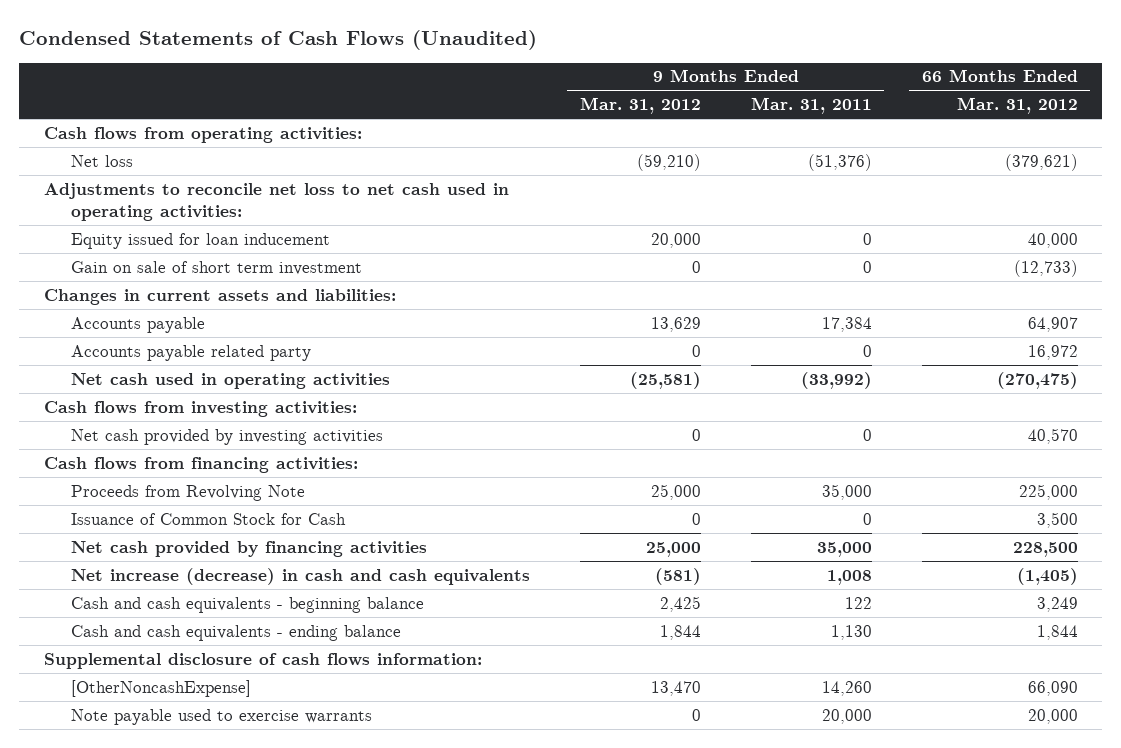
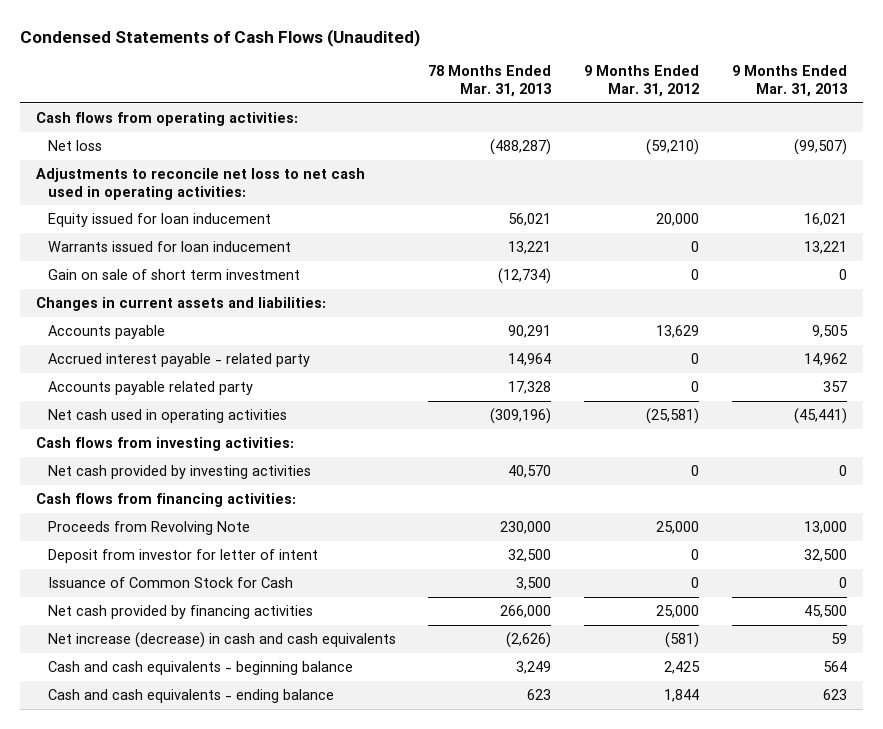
- | 9 Months Ended Mar. 31, 2012 | 9 Months Ended Mar. 31, 2011 | 66 Months Ended Mar. 31, 2012
+ | 78 Months Ended Mar. 31, 2013 | 9 Months Ended Mar. 31, 2012 | 9 Months Ended Mar. 31, 2013
+ Warrants issued for loan inducement | 13,221 | 0 | 13,221
+ Accrued interest payable - related party | 14,964 | 0 | 14,962
+ Deposit from investor for letter of intent | 32,500 | 0 | 32,500
- Supplemental disclosure of cash flows information:
- [OtherNoncashExpense] | 13,470 | 14,260 | 66,090
- Note payable used to exercise warrants | 0 | 20,000 | 20,000

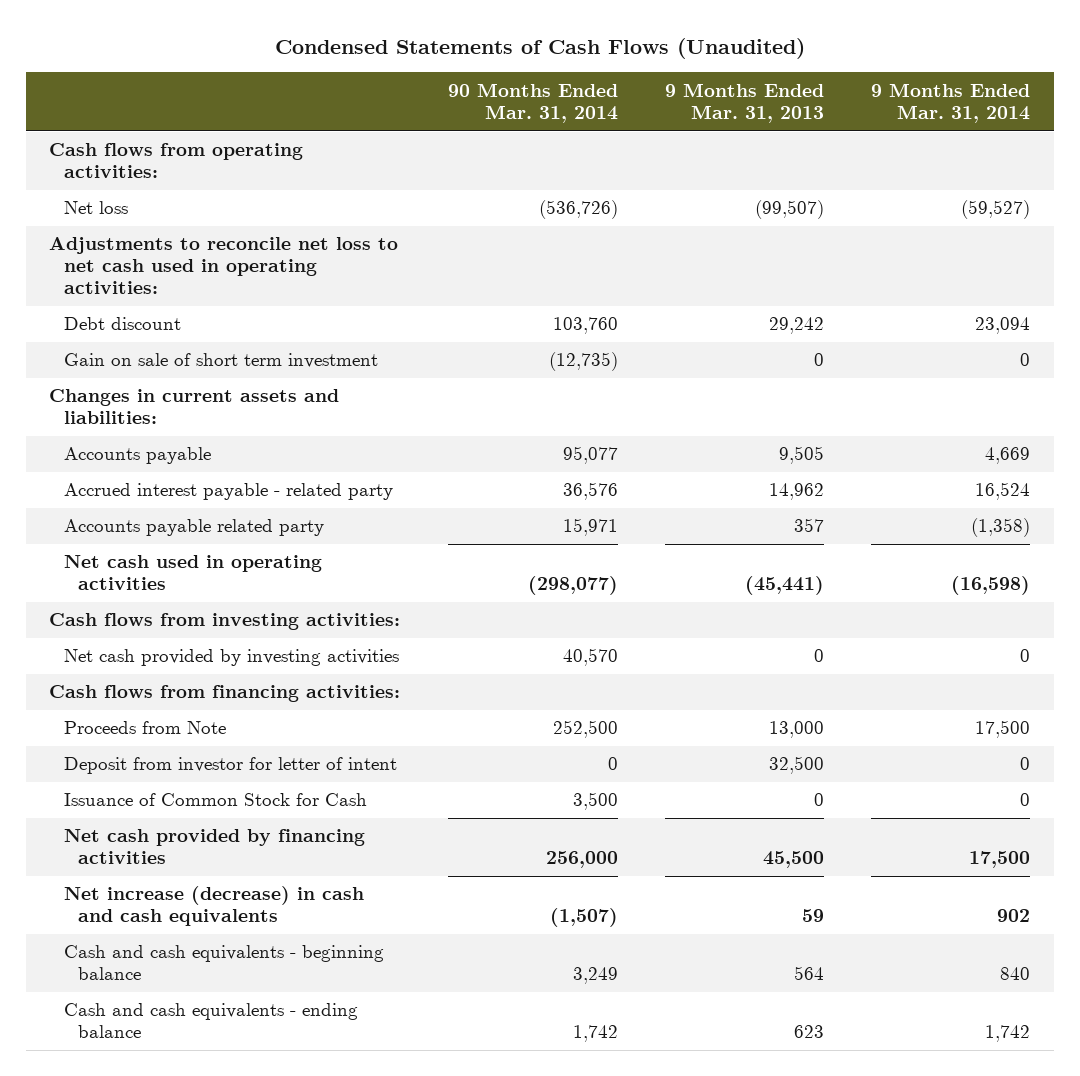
- | 78 Months Ended Mar. 31, 2013 | 9 Months Ended Mar. 31, 2012 | 9 Months Ended Mar. 31, 2013
+ | 90 Months Ended Mar. 31, 2014 | 9 Months Ended Mar. 31, 2013 | 9 Months Ended Mar. 31, 2014
- Equity issued for loan inducement | 56,021 | 20,000 | 16,021
- Warrants issued for loan inducement | 13,221 | 0 | 13,221
+ Debt discount | 103,760 | 29,242 | 23,094
- Proceeds from Revolving Note | 230,000 | 25,000 | 13,000
+ Proceeds from Note | 252,500 | 13,000 | 17,500

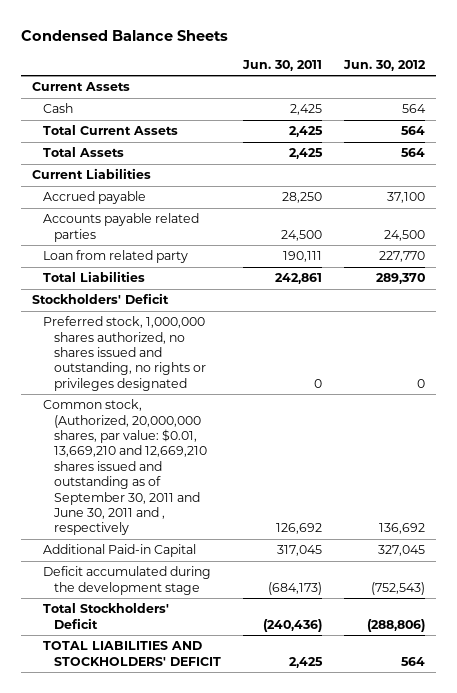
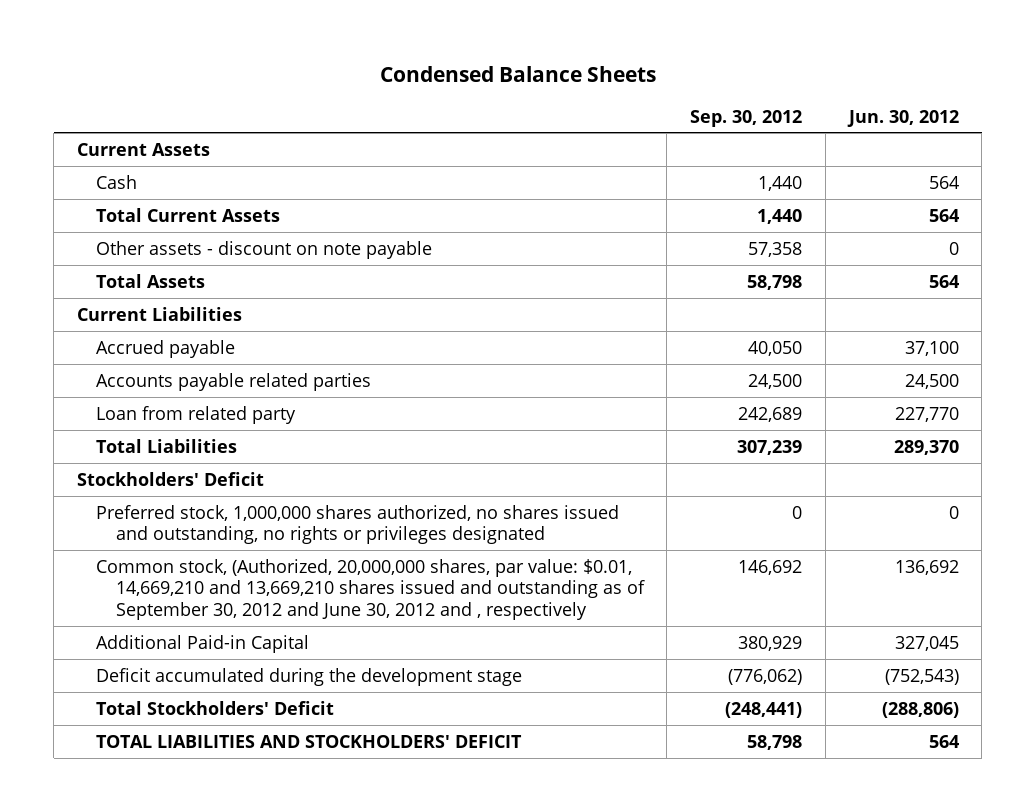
- | Jun. 30, 2011 | Jun. 30, 2012
+ | Sep. 30, 2012 | Jun. 30, 2012
+ Other assets - discount on note payable | 57,358 | 0
- Common stock, (Authorized, 20,000,000 shares, par value: $0.01, 13,669,210 and 12,669,210 shares issued and outstanding as of September 30, 2011 and June 30, 2011 and , respectively | 126,692 | 136,692
+ Common stock, (Authorized, 20,000,000 shares, par value: $0.01, 14,669,210 and 13,669,210 shares issued and outstanding as of September 30, 2012 and June 30, 2012 and , respectively | 146,692 | 136,692

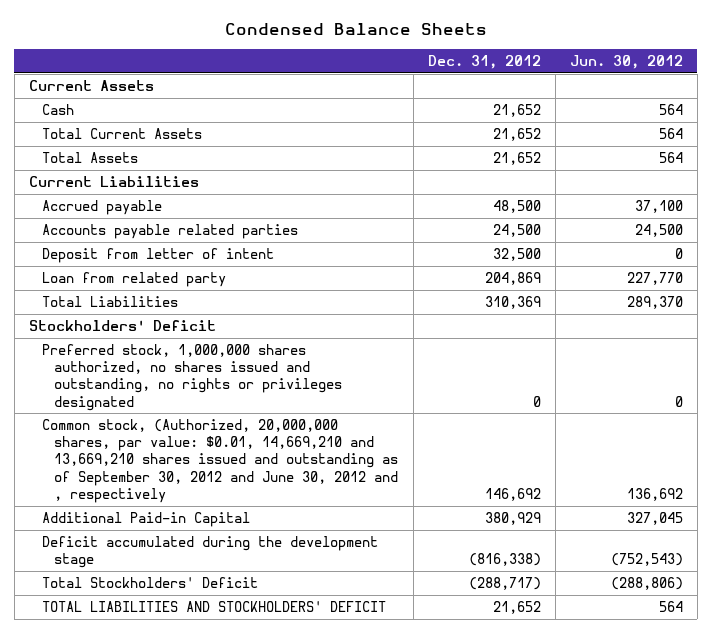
- | Sep. 30, 2012 | Jun. 30, 2012
+ | Dec. 31, 2012 | Jun. 30, 2012
- Other assets - discount on note payable | 57,358 | 0
+ Deposit from letter of intent | 32,500 | 0

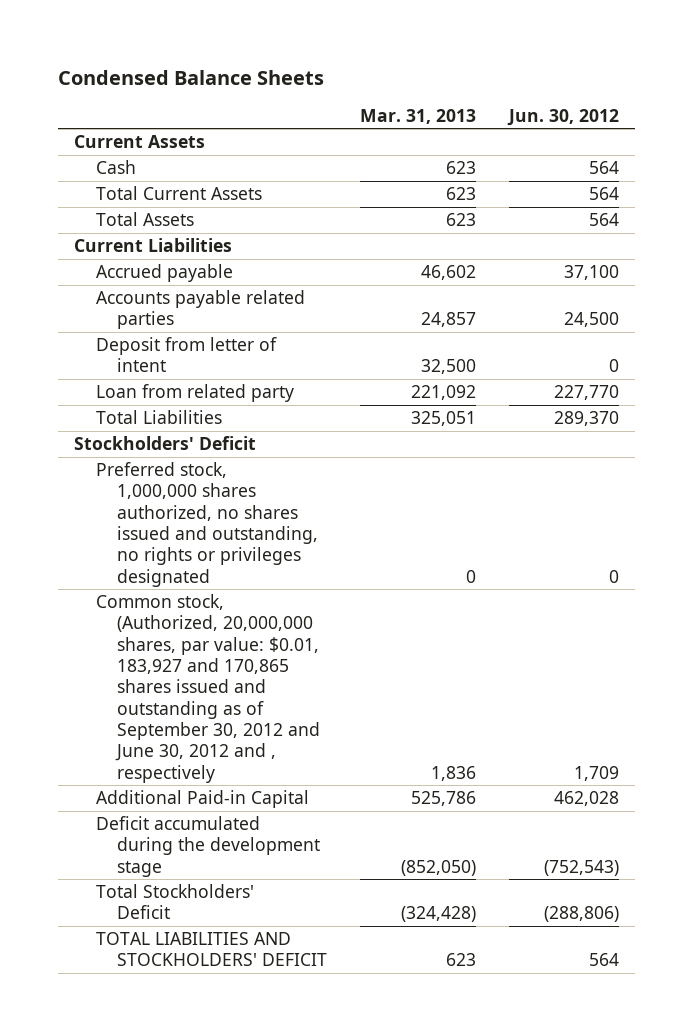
- | Dec. 31, 2012 | Jun. 30, 2012
+ | Mar. 31, 2013 | Jun. 30, 2012
- Common stock, (Authorized, 20,000,000 shares, par value: $0.01, 14,669,210 and 13,669,210 shares issued and outstanding as of September 30, 2012 and June 30, 2012 and , respectively | 146,692 | 136,692
- Additional Paid-in Capital | 380,929 | 327,045
+ Common stock, (Authorized, 20,000,000 shares, par value: $0.01, 183,927 and 170,865 shares issued and outstanding as of September 30, 2012 and June 30, 2012 and , respectively | 1,836 | 1,709
+ Additional Paid-in Capital | 525,786 | 462,028

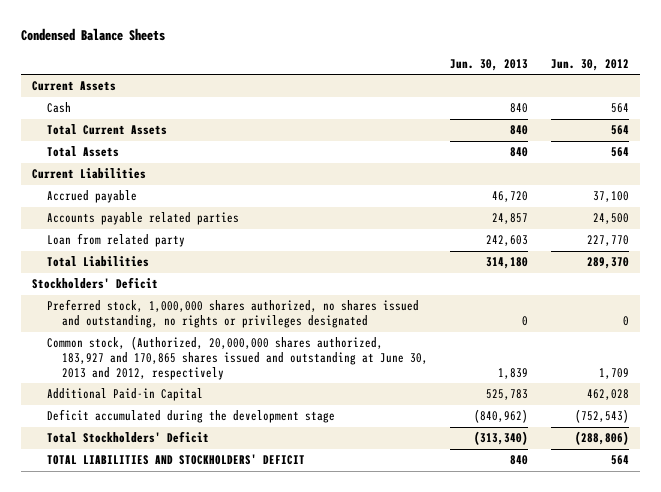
- | Mar. 31, 2013 | Jun. 30, 2012
+ | Jun. 30, 2013 | Jun. 30, 2012
- Deposit from letter of intent | 32,500 | 0
- Common stock, (Authorized, 20,000,000 shares, par value: $0.01, 183,927 and 170,865 shares issued and outstanding as of September 30, 2012 and June 30, 2012 and , respectively | 1,836 | 1,709
+ Common stock, (Authorized, 20,000,000 shares authorized, 183,927 and 170,865 shares issued and outstanding at June 30, 2013 and 2012, respectively | 1,839 | 1,709

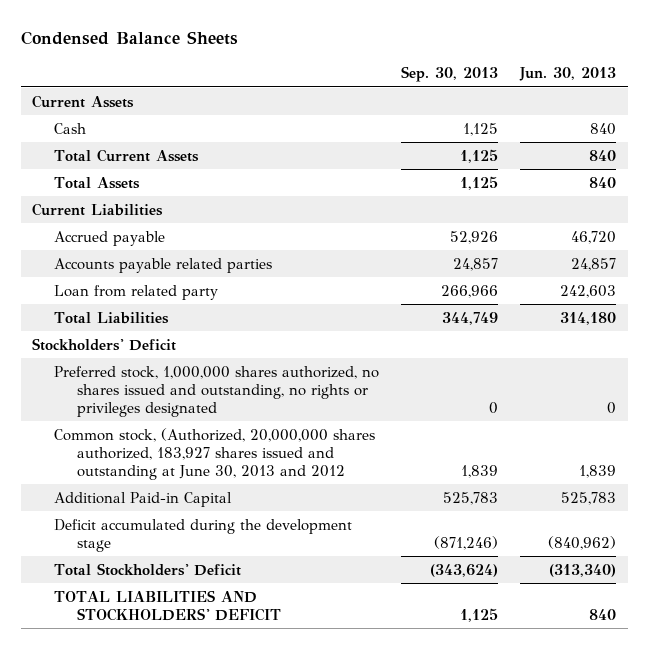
- | Jun. 30, 2013 | Jun. 30, 2012
+ | Sep. 30, 2013 | Jun. 30, 2013
- Common stock, (Authorized, 20,000,000 shares authorized, 183,927 and 170,865 shares issued and outstanding at June 30, 2013 and 2012, respectively | 1,839 | 1,709
+ Common stock, (Authorized, 20,000,000 shares authorized, 183,927 shares issued and outstanding at June 30, 2013 and 2012 | 1,839 | 1,839

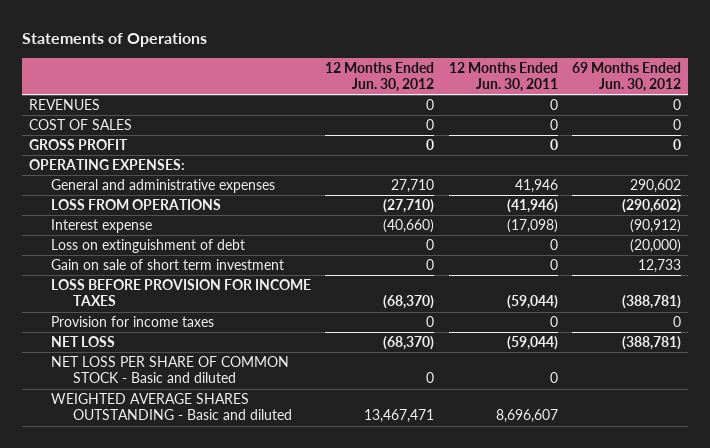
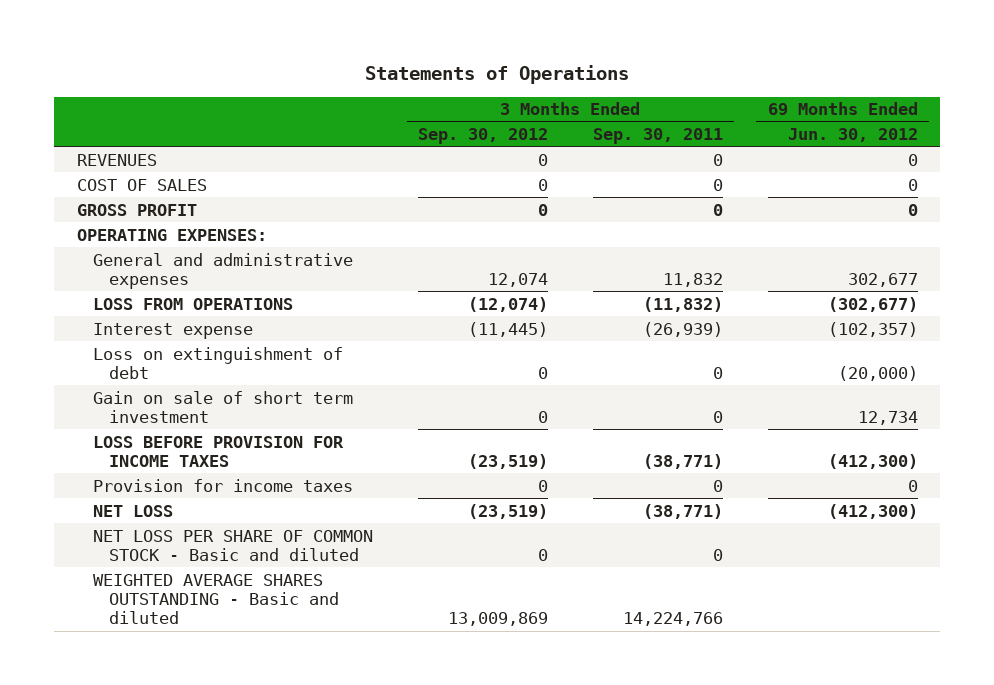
- | 12 Months Ended Jun. 30, 2012 | 12 Months Ended Jun. 30, 2011 | 69 Months Ended Jun. 30, 2012
+ | 3 Months Ended Sep. 30, 2012 | 3 Months Ended Sep. 30, 2011 | 69 Months Ended Jun. 30, 2012
- General and administrative expenses | 27,710 | 41,946 | 290,602
- LOSS FROM OPERATIONS | (27,710) | (41,946) | (290,602)
- Interest expense | (40,660) | (17,098) | (90,912)
+ General and administrative expenses | 12,074 | 11,832 | 302,677
+ LOSS FROM OPERATIONS | (12,074) | (11,832) | (302,677)
+ Interest expense | (11,445) | (26,939) | (102,357)
- Gain on sale of short term investment | 0 | 0 | 12,733
- LOSS BEFORE PROVISION FOR INCOME TAXES | (68,370) | (59,044) | (388,781)
+ Gain on sale of short term investment | 0 | 0 | 12,734
+ LOSS BEFORE PROVISION FOR INCOME TAXES | (23,519) | (38,771) | (412,300)
- NET LOSS | (68,370) | (59,044) | (388,781)
+ NET LOSS | (23,519) | (38,771) | (412,300)

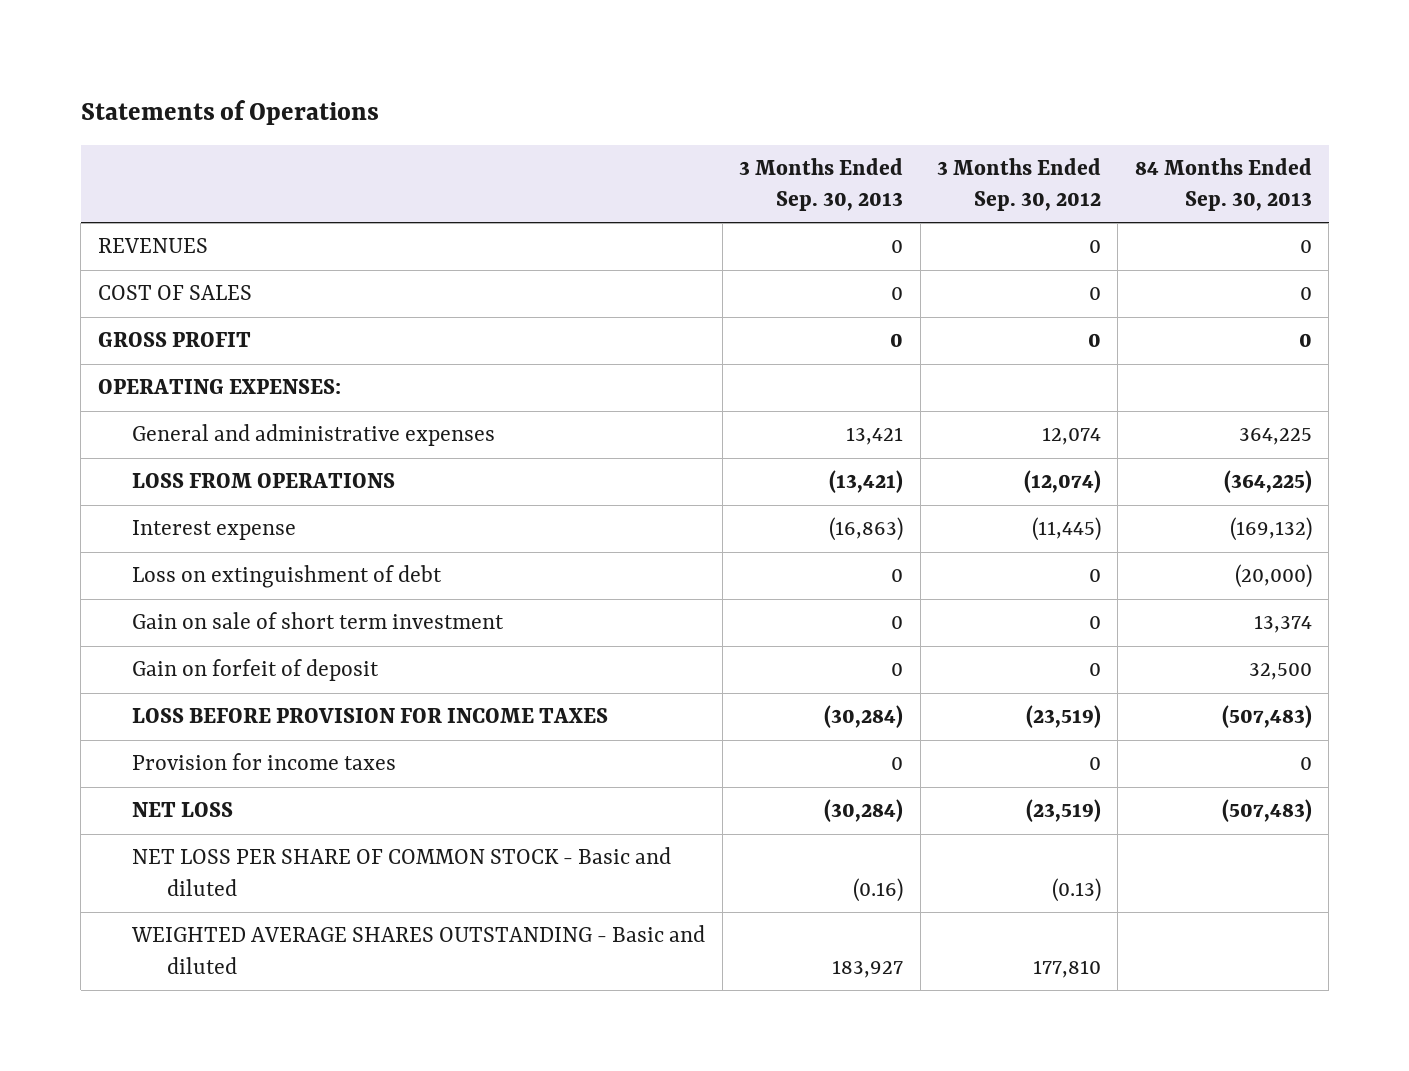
- | 3 Months Ended Sep. 30, 2012 | 3 Months Ended Sep. 30, 2011 | 69 Months Ended Jun. 30, 2012
+ | 3 Months Ended Sep. 30, 2013 | 3 Months Ended Sep. 30, 2012 | 84 Months Ended Sep. 30, 2013
+ Gain on forfeit of deposit | 0 | 0 | 32,500
- NET LOSS PER SHARE OF COMMON STOCK - Basic and diluted | 0 | 0 |
- WEIGHTED AVERAGE SHARES OUTSTANDING - Basic and diluted | 13,009,869 | 14,224,766 |
+ NET LOSS PER SHARE OF COMMON STOCK - Basic and diluted | (0.16) | (0.13) |
+ WEIGHTED AVERAGE SHARES OUTSTANDING - Basic and diluted | 183,927 | 177,810 |

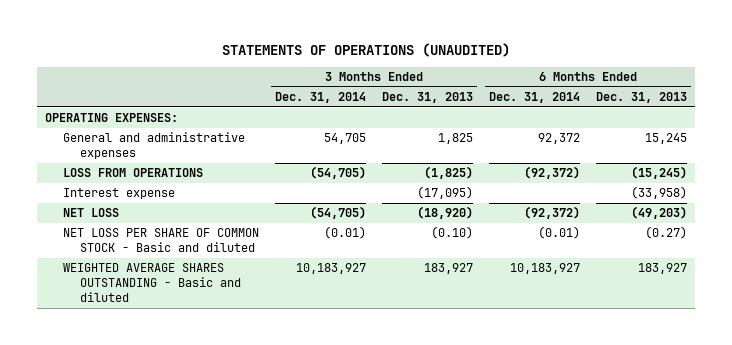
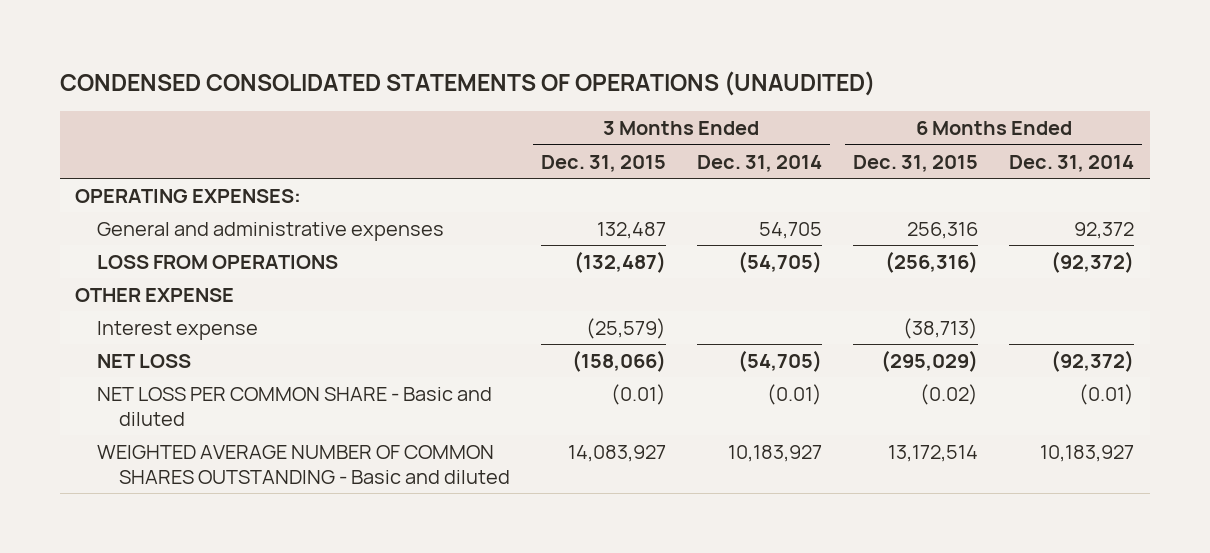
- STATEMENTS OF OPERATIONS (UNAUDITED)
+ CONDENSED CONSOLIDATED STATEMENTS OF OPERATIONS (UNAUDITED)
- | 3 Months Ended Dec. 31, 2014 | 3 Months Ended Dec. 31, 2013 | 6 Months Ended Dec. 31, 2014 | 6 Months Ended Dec. 31, 2013
+ | 3 Months Ended Dec. 31, 2015 | 3 Months Ended Dec. 31, 2014 | 6 Months Ended Dec. 31, 2015 | 6 Months Ended Dec. 31, 2014
+ OTHER EXPENSE
- NET LOSS PER SHARE OF COMMON STOCK - Basic and diluted | (0.01) | (0.10) | (0.01) | (0.27)
- WEIGHTED AVERAGE SHARES OUTSTANDING - Basic and diluted | 10,183,927 | 183,927 | 10,183,927 | 183,927
+ NET LOSS PER COMMON SHARE - Basic and diluted | (0.01) | (0.01) | (0.02) | (0.01)
+ WEIGHTED AVERAGE NUMBER OF COMMON SHARES OUTSTANDING - Basic and diluted | 14,083,927 | 10,183,927 | 13,172,514 | 10,183,927

